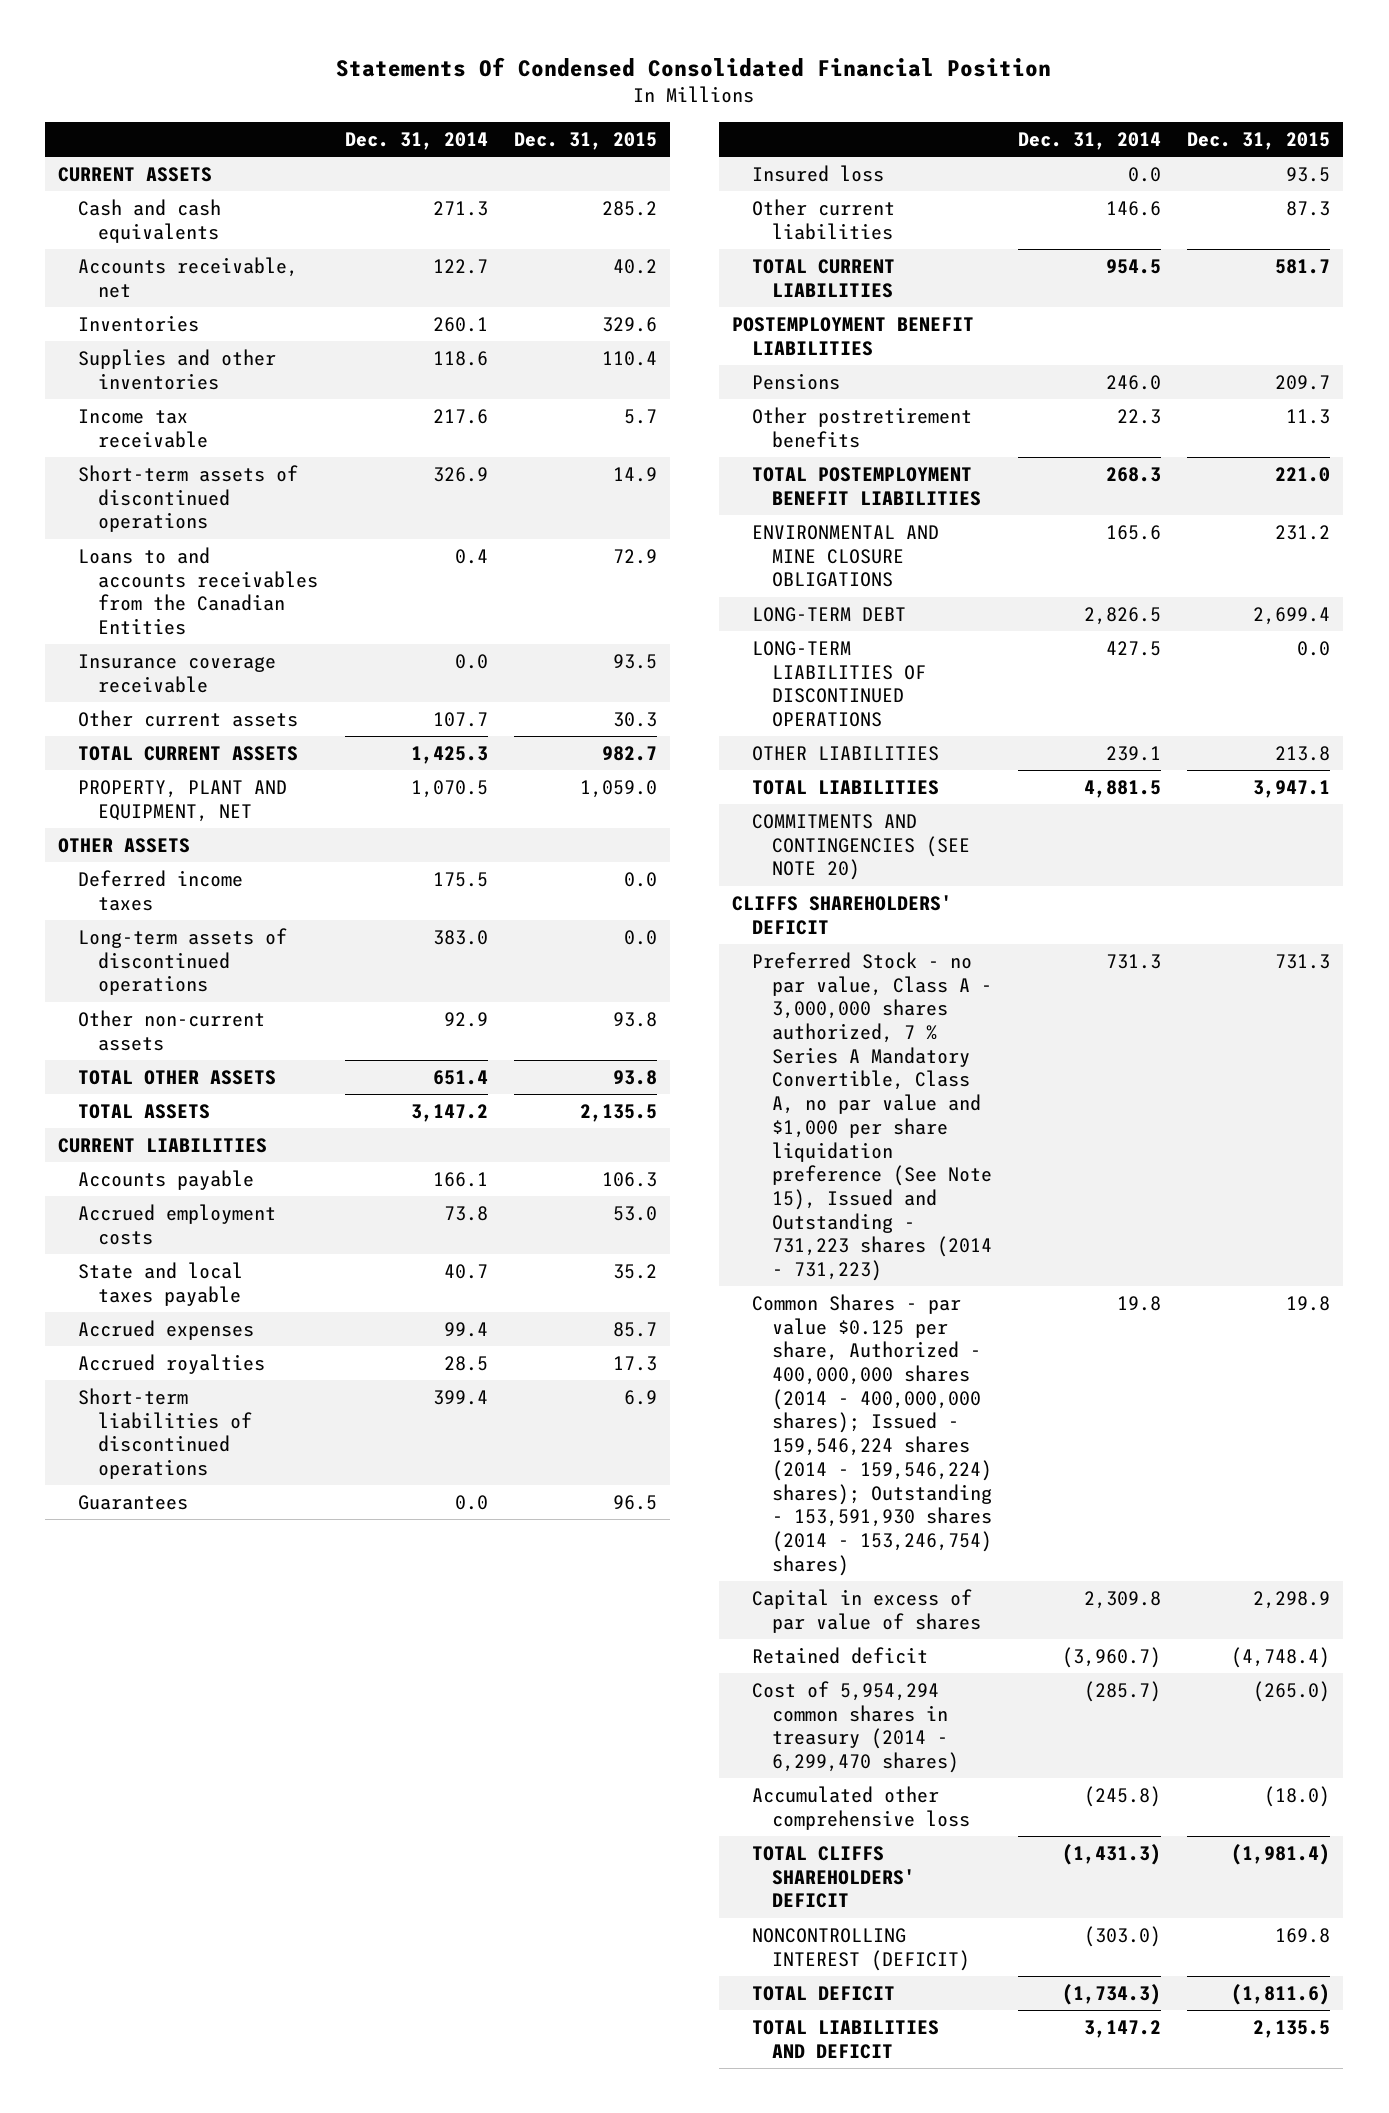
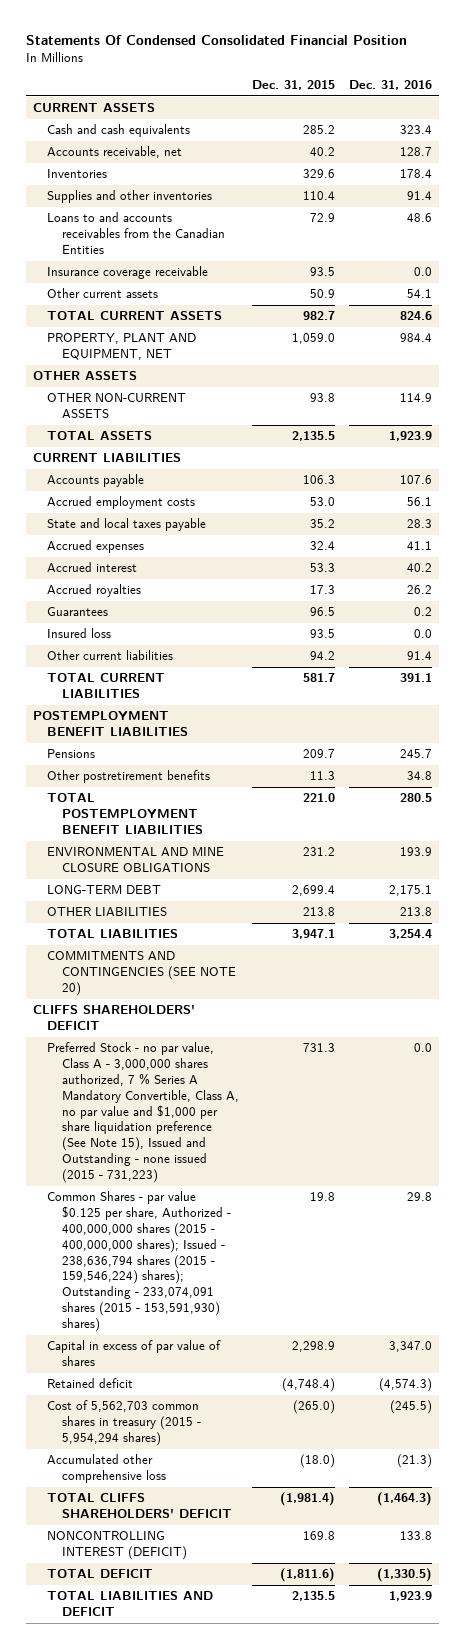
- | Dec. 31, 2014 | Dec. 31, 2015
+ | Dec. 31, 2015 | Dec. 31, 2016
- Income tax receivable | 217.6 | 5.7
- Short-term assets of discontinued operations | 326.9 | 14.9
- Other current assets | 107.7 | 30.3
+ Other current assets | 50.9 | 54.1
- Deferred income taxes | 175.5 | 0.0
- Long-term assets of discontinued operations | 383.0 | 0.0
- Other non-current assets | 92.9 | 93.8
- TOTAL OTHER ASSETS | 651.4 | 93.8
+ OTHER NON-CURRENT ASSETS | 93.8 | 114.9
- Accrued expenses | 99.4 | 85.7
+ Accrued expenses | 32.4 | 41.1
+ Accrued interest | 53.3 | 40.2
- Short-term liabilities of discontinued operations | 399.4 | 6.9
- Other current liabilities | 146.6 | 87.3
+ Other current liabilities | 94.2 | 91.4
- LONG-TERM LIABILITIES OF DISCONTINUED OPERATIONS | 427.5 | 0.0
- Preferred Stock - no par value, Class A - 3,000,000 shares authorized, 7 % Series A Mandatory Convertible, Class A, no par value and $1,000 per share liquidation preference (See Note 15), Issued and Outstanding - 731,223 shares (2014 - 731,223) | 731.3 | 731.3
- Common Shares - par value $0.125 per share, Authorized - 400,000,000 shares (2014 - 400,000,000 shares); Issued - 159,546,224 shares (2014 - 159,546,224) shares); Outstanding - 153,591,930 shares (2014 - 153,246,754) shares) | 19.8 | 19.8
+ Preferred Stock - no par value, Class A - 3,000,000 shares authorized, 7 % Series A Mandatory Convertible, Class A, no par value and $1,000 per share liquidation preference (See Note 15), Issued and Outstanding - none issued (2015 - 731,223) | 731.3 | 0.0
+ Common Shares - par value $0.125 per share, Authorized - 400,000,000 shares (2015 - 400,000,000 shares); Issued - 238,636,794 shares (2015 - 159,546,224) shares); Outstanding - 233,074,091 shares (2015 - 153,591,930) shares) | 19.8 | 29.8
- Cost of 5,954,294 common shares in treasury (2014 - 6,299,470 shares) | (285.7) | (265.0)
+ Cost of 5,562,703 common shares in treasury (2015 - 5,954,294 shares) | (265.0) | (245.5)

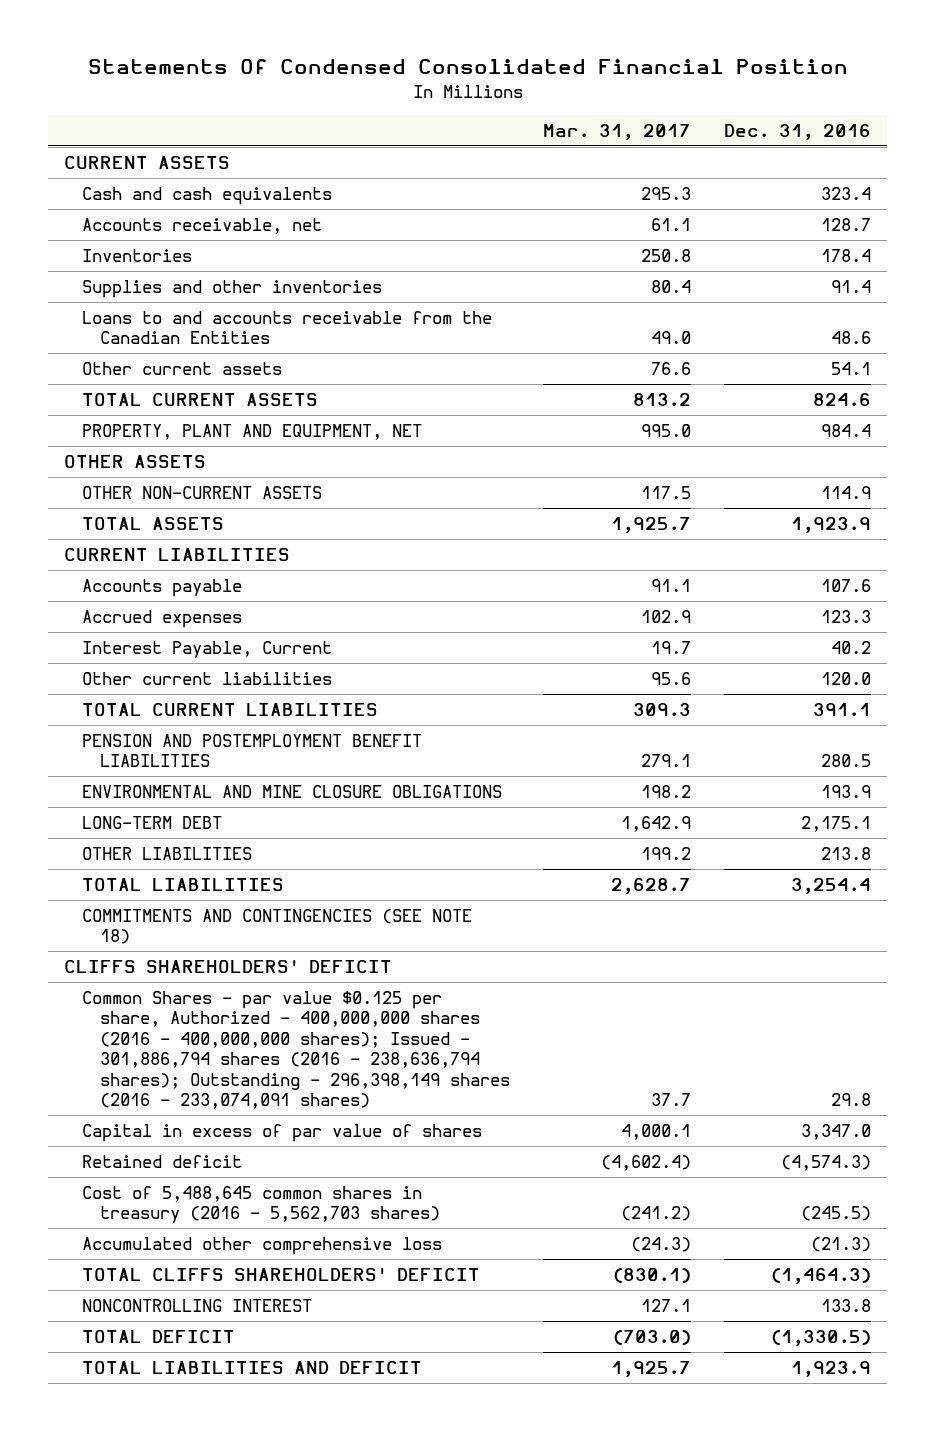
- | Dec. 31, 2015 | Dec. 31, 2016
+ | Mar. 31, 2017 | Dec. 31, 2016
- Loans to and accounts receivables from the Canadian Entities | 72.9 | 48.6
- Insurance coverage receivable | 93.5 | 0.0
+ Loans to and accounts receivable from the Canadian Entities | 49.0 | 48.6
- Accrued employment costs | 53.0 | 56.1
- State and local taxes payable | 35.2 | 28.3
- Accrued expenses | 32.4 | 41.1
- Accrued interest | 53.3 | 40.2
- Accrued royalties | 17.3 | 26.2
- Guarantees | 96.5 | 0.2
- Insured loss | 93.5 | 0.0
- Other current liabilities | 94.2 | 91.4
+ Accrued expenses | 102.9 | 123.3
+ Interest Payable, Current | 19.7 | 40.2
+ Other current liabilities | 95.6 | 120.0
- POSTEMPLOYMENT BENEFIT LIABILITIES
- Pensions | 209.7 | 245.7
- Other postretirement benefits | 11.3 | 34.8
- TOTAL POSTEMPLOYMENT BENEFIT LIABILITIES | 221.0 | 280.5
+ PENSION AND POSTEMPLOYMENT BENEFIT LIABILITIES | 279.1 | 280.5
- COMMITMENTS AND CONTINGENCIES (SEE NOTE 20)
+ COMMITMENTS AND CONTINGENCIES (SEE NOTE 18)
- Preferred Stock - no par value, Class A - 3,000,000 shares authorized, 7 % Series A Mandatory Convertible, Class A, no par value and $1,000 per share liquidation preference (See Note 15), Issued and Outstanding - none issued (2015 - 731,223) | 731.3 | 0.0
- Common Shares - par value $0.125 per share, Authorized - 400,000,000 shares (2015 - 400,000,000 shares); Issued - 238,636,794 shares (2015 - 159,546,224) shares); Outstanding - 233,074,091 shares (2015 - 153,591,930) shares) | 19.8 | 29.8
+ Common Shares - par value $0.125 per share, Authorized - 400,000,000 shares (2016 - 400,000,000 shares); Issued - 301,886,794 shares (2016 - 238,636,794 shares); Outstanding - 296,398,149 shares (2016 - 233,074,091 shares) | 37.7 | 29.8
- Cost of 5,562,703 common shares in treasury (2015 - 5,954,294 shares) | (265.0) | (245.5)
+ Cost of 5,488,645 common shares in treasury (2016 - 5,562,703 shares) | (241.2) | (245.5)
- NONCONTROLLING INTEREST (DEFICIT) | 169.8 | 133.8
+ NONCONTROLLING INTEREST | 127.1 | 133.8

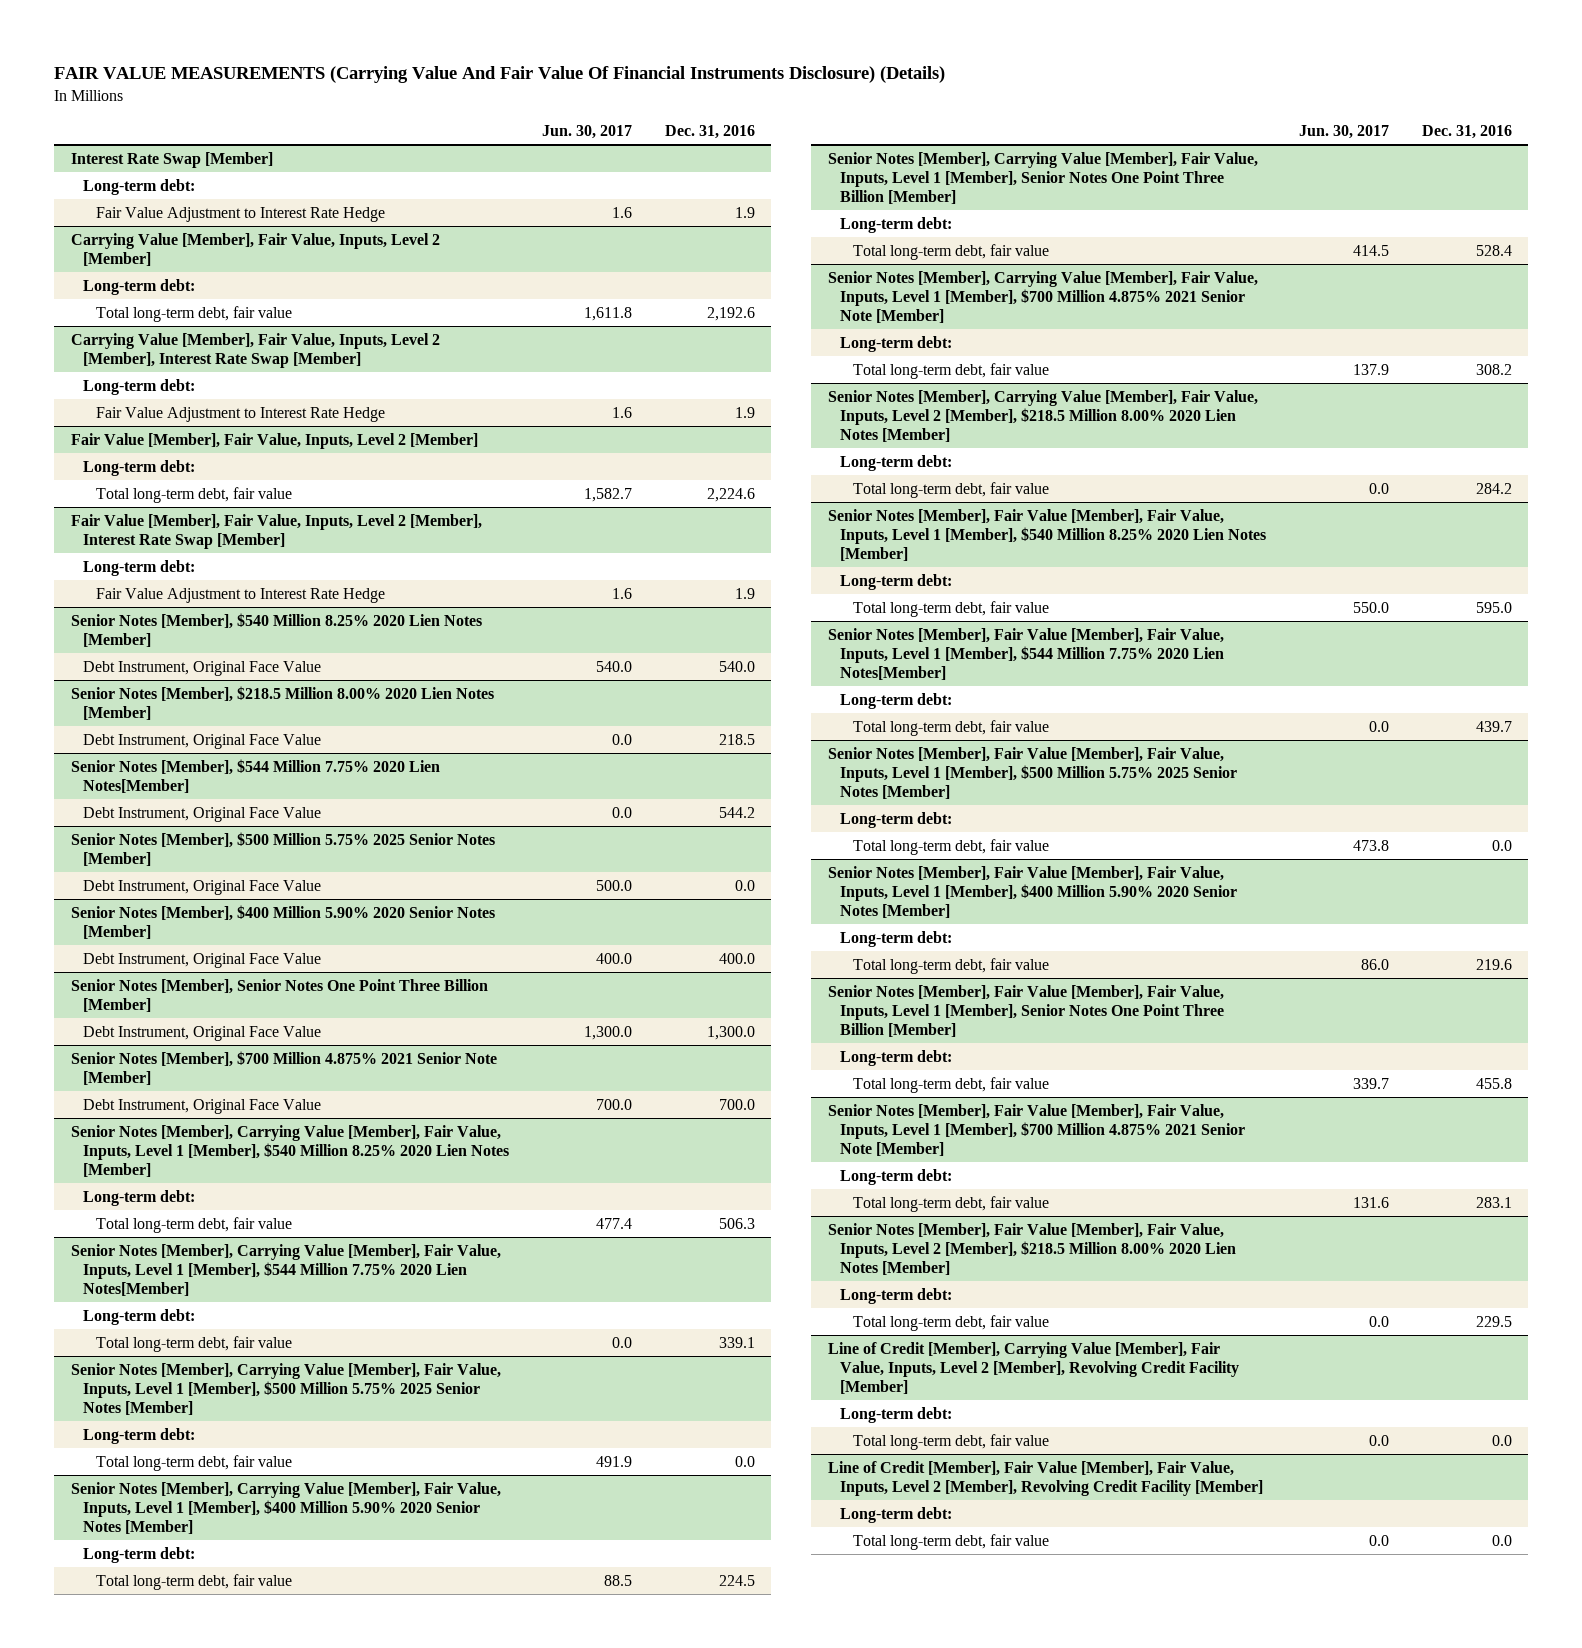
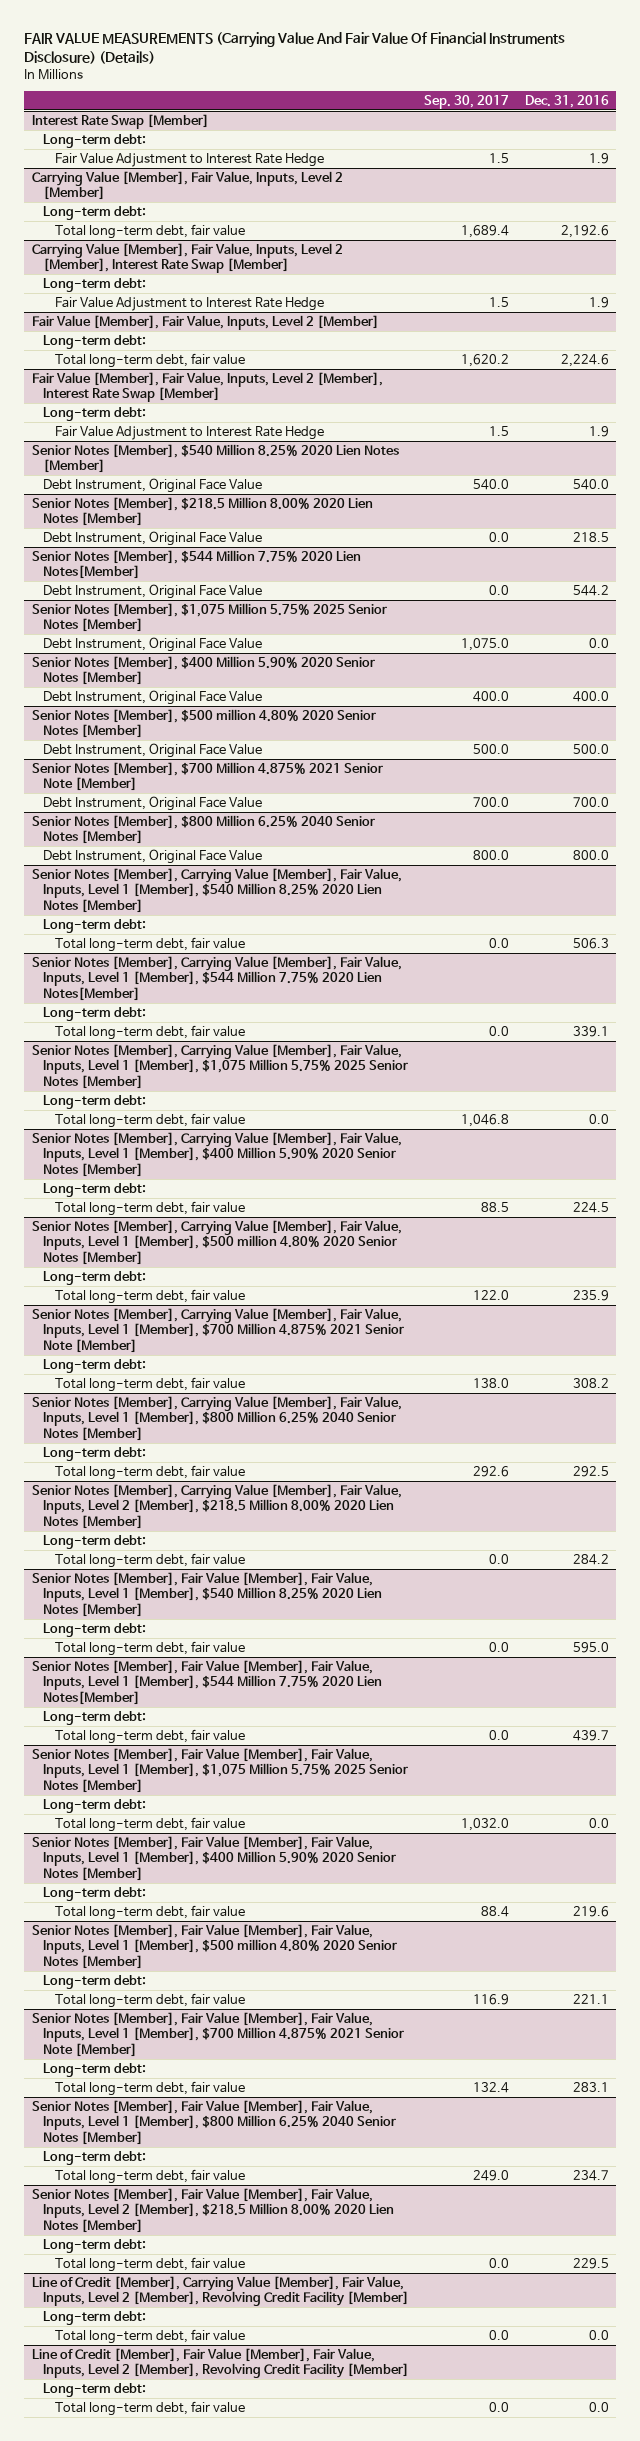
- | Jun. 30, 2017 | Dec. 31, 2016
+ | Sep. 30, 2017 | Dec. 31, 2016
- Senior Notes [Member], $500 Million 5.75% 2025 Senior Notes [Member]
+ Senior Notes [Member], $1,075 Million 5.75% 2025 Senior Notes [Member]
- Senior Notes [Member], Senior Notes One Point Three Billion [Member]
- Debt Instrument, Original Face Value | 1,300.0 | 1,300.0
+ Senior Notes [Member], $500 million 4.80% 2020 Senior Notes [Member]
+ Debt Instrument, Original Face Value | 500.0 | 500.0
+ Senior Notes [Member], $800 Million 6.25% 2040 Senior Notes [Member]
+ Debt Instrument, Original Face Value | 800.0 | 800.0
- Senior Notes [Member], Carrying Value [Member], Fair Value, Inputs, Level 1 [Member], $500 Million 5.75% 2025 Senior Notes [Member]
+ Senior Notes [Member], Carrying Value [Member], Fair Value, Inputs, Level 1 [Member], $1,075 Million 5.75% 2025 Senior Notes [Member]
- Senior Notes [Member], Carrying Value [Member], Fair Value, Inputs, Level 1 [Member], Senior Notes One Point Three Billion [Member]
+ Senior Notes [Member], Carrying Value [Member], Fair Value, Inputs, Level 1 [Member], $500 million 4.80% 2020 Senior Notes [Member]
- Total long-term debt, fair value | 414.5 | 528.4
+ Total long-term debt, fair value | 122.0 | 235.9
+ Senior Notes [Member], Carrying Value [Member], Fair Value, Inputs, Level 1 [Member], $800 Million 6.25% 2040 Senior Notes [Member]
+ Long-term debt:
+ Total long-term debt, fair value | 292.6 | 292.5
- Senior Notes [Member], Fair Value [Member], Fair Value, Inputs, Level 1 [Member], $500 Million 5.75% 2025 Senior Notes [Member]
+ Senior Notes [Member], Fair Value [Member], Fair Value, Inputs, Level 1 [Member], $1,075 Million 5.75% 2025 Senior Notes [Member]
- Senior Notes [Member], Fair Value [Member], Fair Value, Inputs, Level 1 [Member], Senior Notes One Point Three Billion [Member]
+ Senior Notes [Member], Fair Value [Member], Fair Value, Inputs, Level 1 [Member], $500 million 4.80% 2020 Senior Notes [Member]
- Total long-term debt, fair value | 339.7 | 455.8
+ Total long-term debt, fair value | 116.9 | 221.1
+ Senior Notes [Member], Fair Value [Member], Fair Value, Inputs, Level 1 [Member], $800 Million 6.25% 2040 Senior Notes [Member]
+ Long-term debt:
+ Total long-term debt, fair value | 249.0 | 234.7

